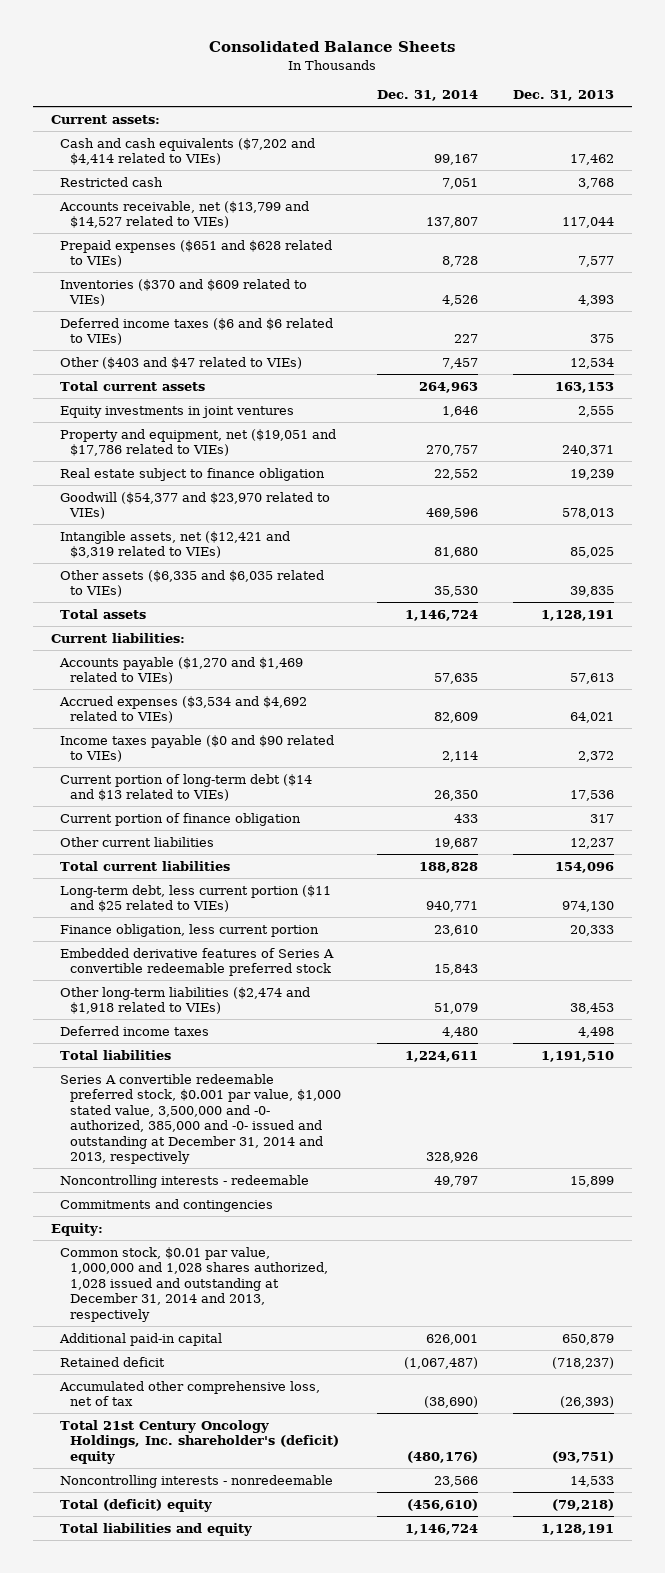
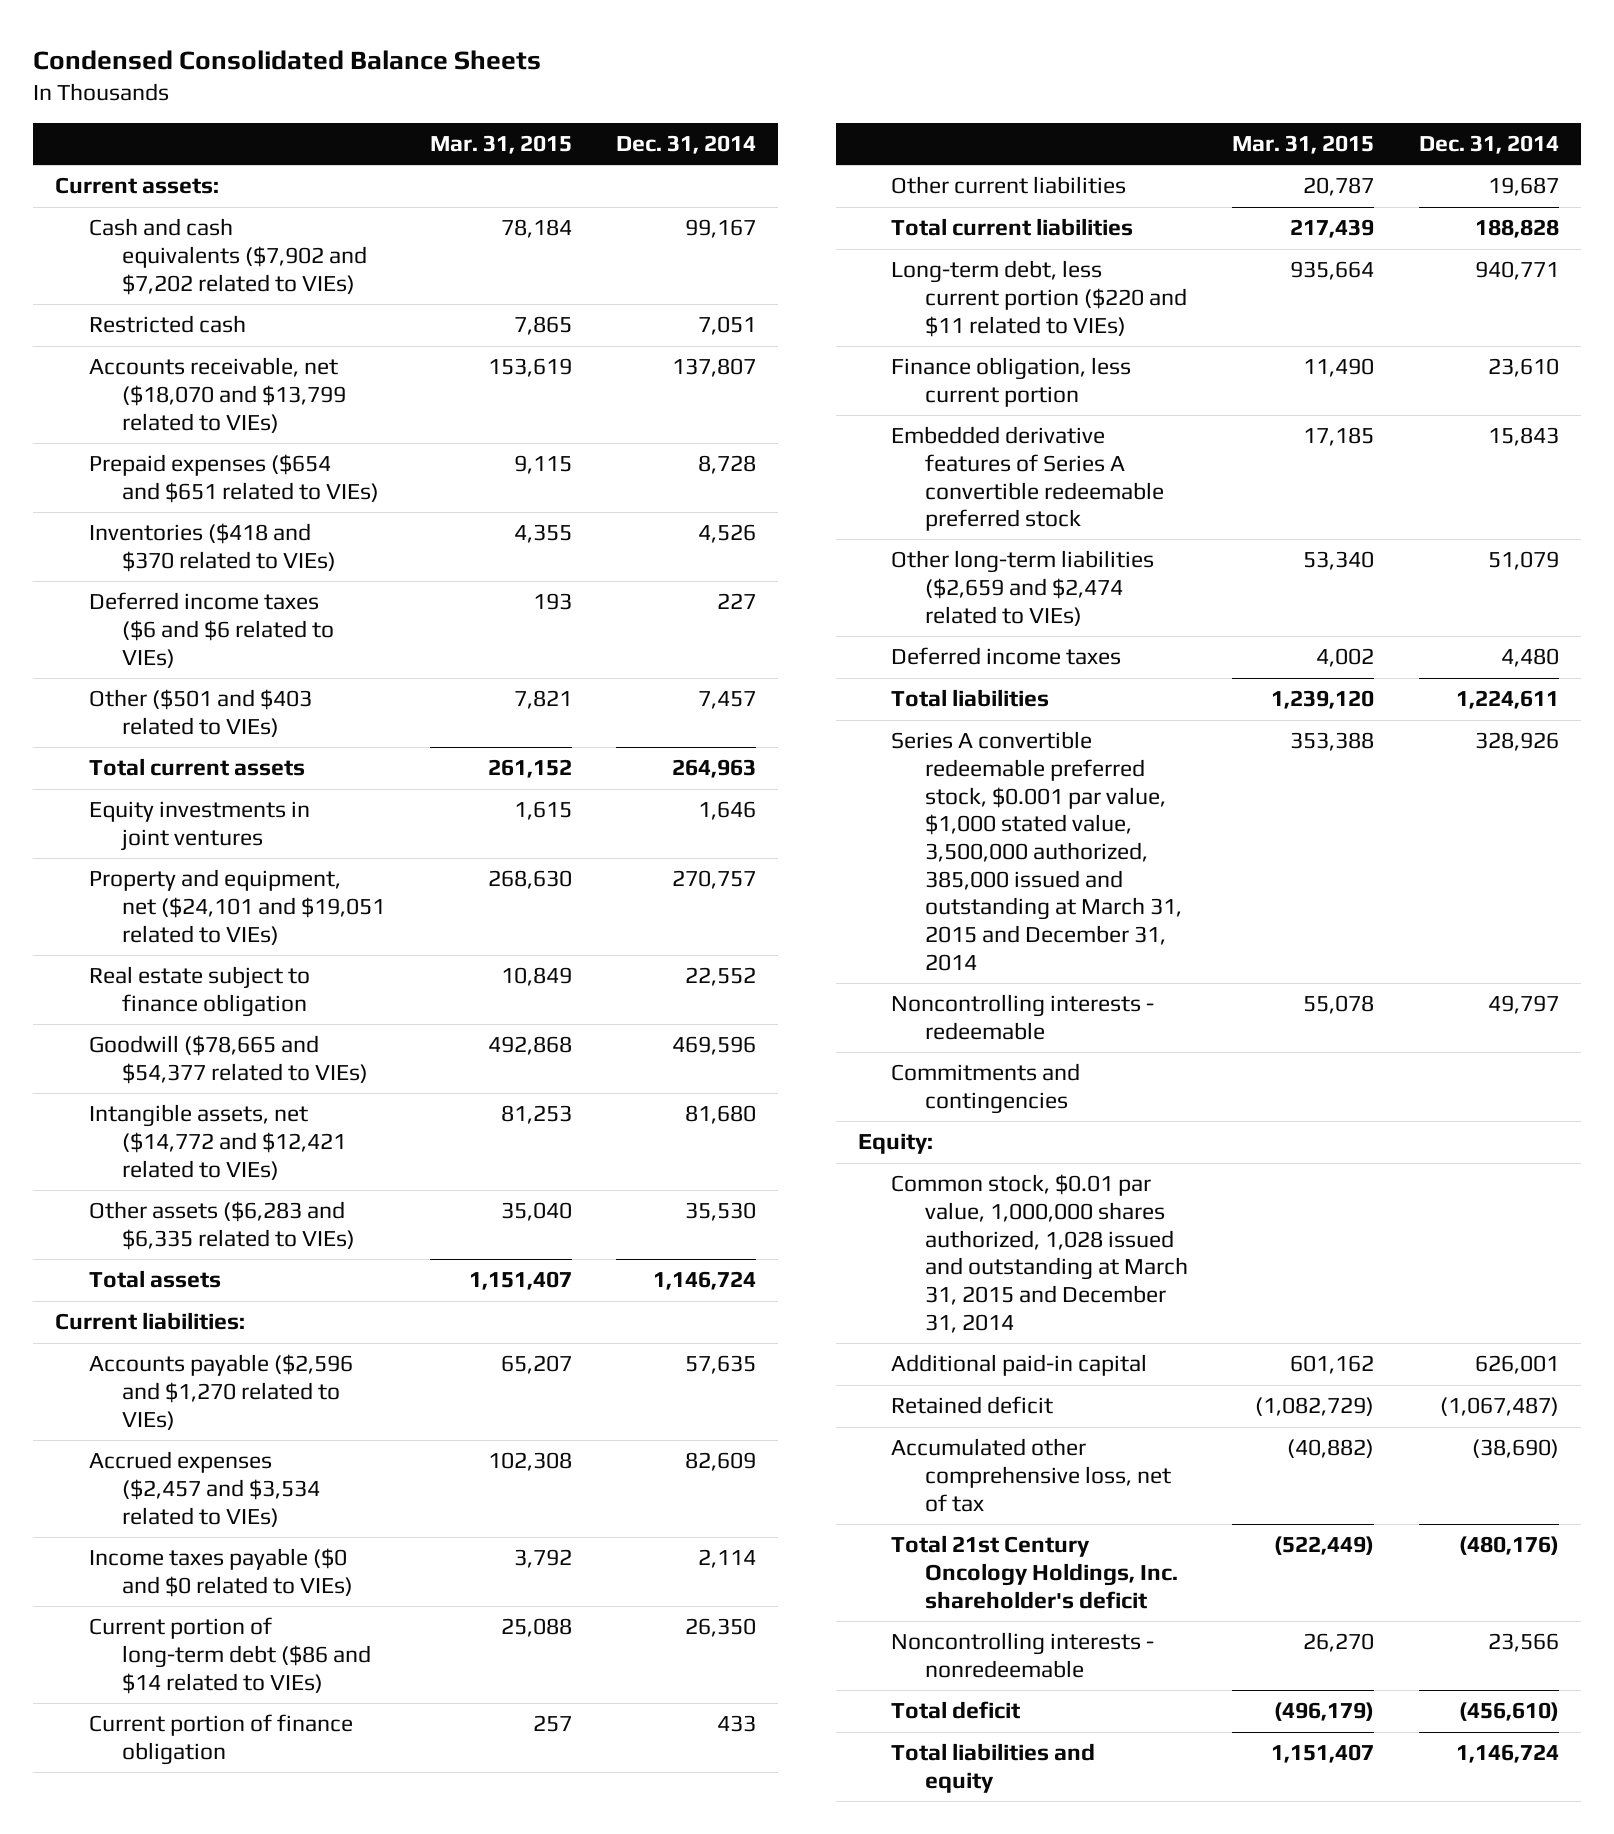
- Consolidated Balance Sheets
+ Condensed Consolidated Balance Sheets
- | Dec. 31, 2014 | Dec. 31, 2013
+ | Mar. 31, 2015 | Dec. 31, 2014
- Cash and cash equivalents ($7,202 and $4,414 related to VIEs) | 99,167 | 17,462
+ Cash and cash equivalents ($7,902 and $7,202 related to VIEs) | 78,184 | 99,167
- Accounts receivable, net ($13,799 and $14,527 related to VIEs) | 137,807 | 117,044
- Prepaid expenses ($651 and $628 related to VIEs) | 8,728 | 7,577
- Inventories ($370 and $609 related to VIEs) | 4,526 | 4,393
+ Accounts receivable, net ($18,070 and $13,799 related to VIEs) | 153,619 | 137,807
+ Prepaid expenses ($654 and $651 related to VIEs) | 9,115 | 8,728
+ Inventories ($418 and $370 related to VIEs) | 4,355 | 4,526
- Other ($403 and $47 related to VIEs) | 7,457 | 12,534
+ Other ($501 and $403 related to VIEs) | 7,821 | 7,457
- Property and equipment, net ($19,051 and $17,786 related to VIEs) | 270,757 | 240,371
+ Property and equipment, net ($24,101 and $19,051 related to VIEs) | 268,630 | 270,757
- Goodwill ($54,377 and $23,970 related to VIEs) | 469,596 | 578,013
- Intangible assets, net ($12,421 and $3,319 related to VIEs) | 81,680 | 85,025
- Other assets ($6,335 and $6,035 related to VIEs) | 35,530 | 39,835
+ Goodwill ($78,665 and $54,377 related to VIEs) | 492,868 | 469,596
+ Intangible assets, net ($14,772 and $12,421 related to VIEs) | 81,253 | 81,680
+ Other assets ($6,283 and $6,335 related to VIEs) | 35,040 | 35,530
- Accounts payable ($1,270 and $1,469 related to VIEs) | 57,635 | 57,613
- Accrued expenses ($3,534 and $4,692 related to VIEs) | 82,609 | 64,021
- Income taxes payable ($0 and $90 related to VIEs) | 2,114 | 2,372
- Current portion of long-term debt ($14 and $13 related to VIEs) | 26,350 | 17,536
+ Accounts payable ($2,596 and $1,270 related to VIEs) | 65,207 | 57,635
+ Accrued expenses ($2,457 and $3,534 related to VIEs) | 102,308 | 82,609
+ Income taxes payable ($0 and $0 related to VIEs) | 3,792 | 2,114
+ Current portion of long-term debt ($86 and $14 related to VIEs) | 25,088 | 26,350
- Long-term debt, less current portion ($11 and $25 related to VIEs) | 940,771 | 974,130
+ Long-term debt, less current portion ($220 and $11 related to VIEs) | 935,664 | 940,771
- Other long-term liabilities ($2,474 and $1,918 related to VIEs) | 51,079 | 38,453
+ Other long-term liabilities ($2,659 and $2,474 related to VIEs) | 53,340 | 51,079
- Series A convertible redeemable preferred stock, $0.001 par value, $1,000 stated value, 3,500,000 and -0- authorized, 385,000 and -0- issued and outstanding at December 31, 2014 and 2013, respectively | 328,926 |
+ Series A convertible redeemable preferred stock, $0.001 par value, $1,000 stated value, 3,500,000 authorized, 385,000 issued and outstanding at March 31, 2015 and December 31, 2014 | 353,388 | 328,926
- Common stock, $0.01 par value, 1,000,000 and 1,028 shares authorized, 1,028 issued and outstanding at December 31, 2014 and 2013, respectively
+ Common stock, $0.01 par value, 1,000,000 shares authorized, 1,028 issued and outstanding at March 31, 2015 and December 31, 2014
- Total 21st Century Oncology Holdings, Inc. shareholder's (deficit) equity | (480,176) | (93,751)
+ Total 21st Century Oncology Holdings, Inc. shareholder's deficit | (522,449) | (480,176)
- Total (deficit) equity | (456,610) | (79,218)
+ Total deficit | (496,179) | (456,610)

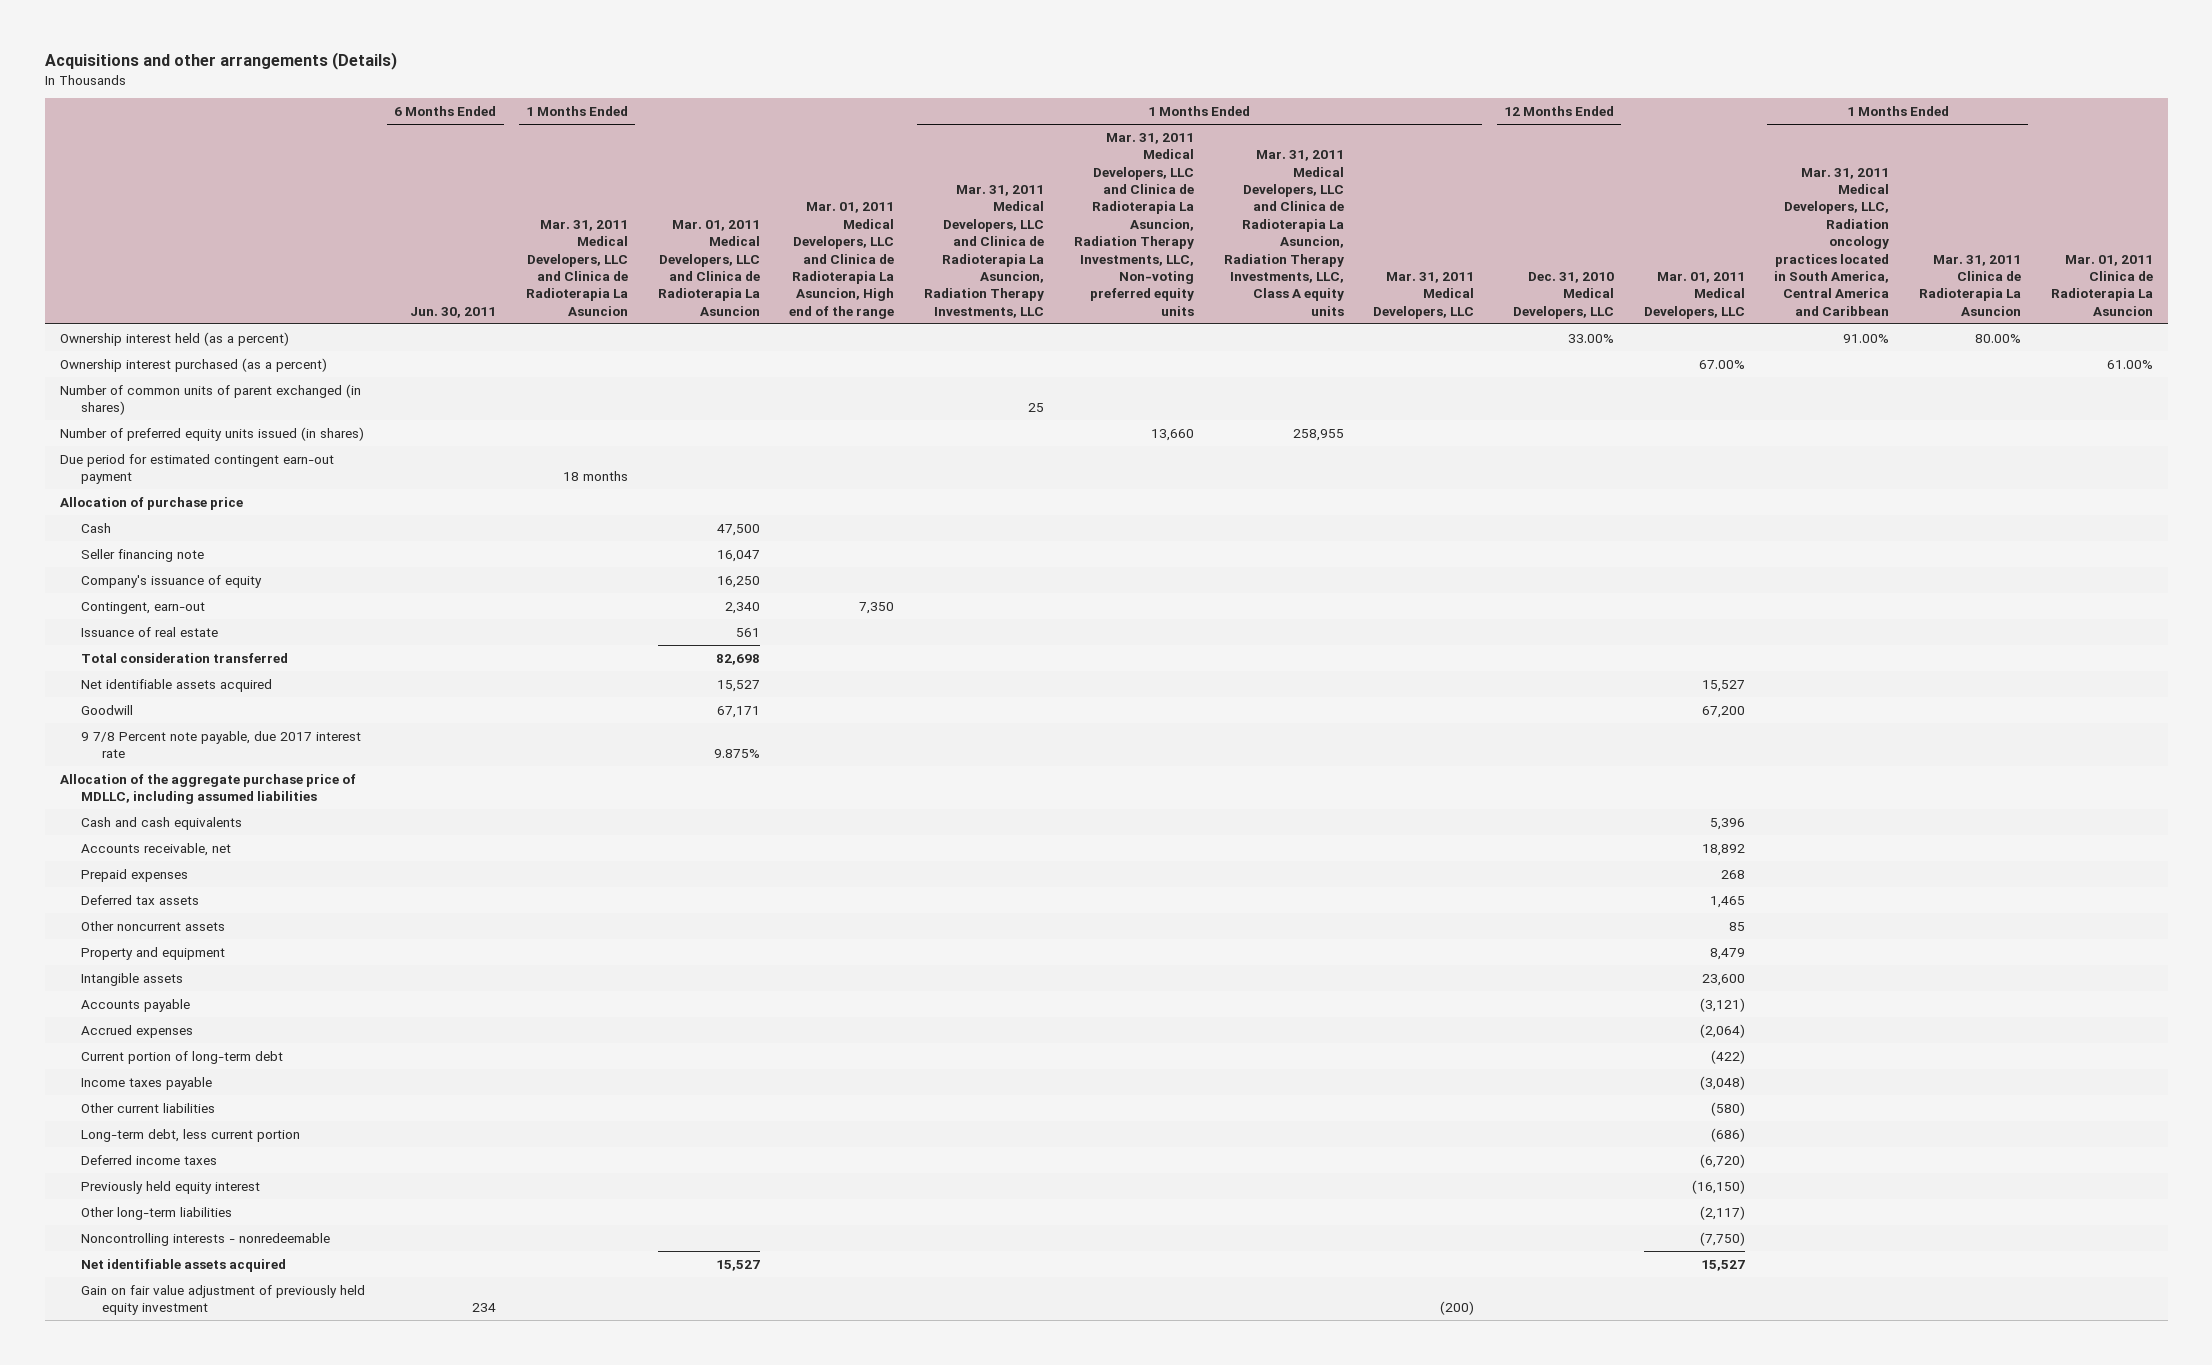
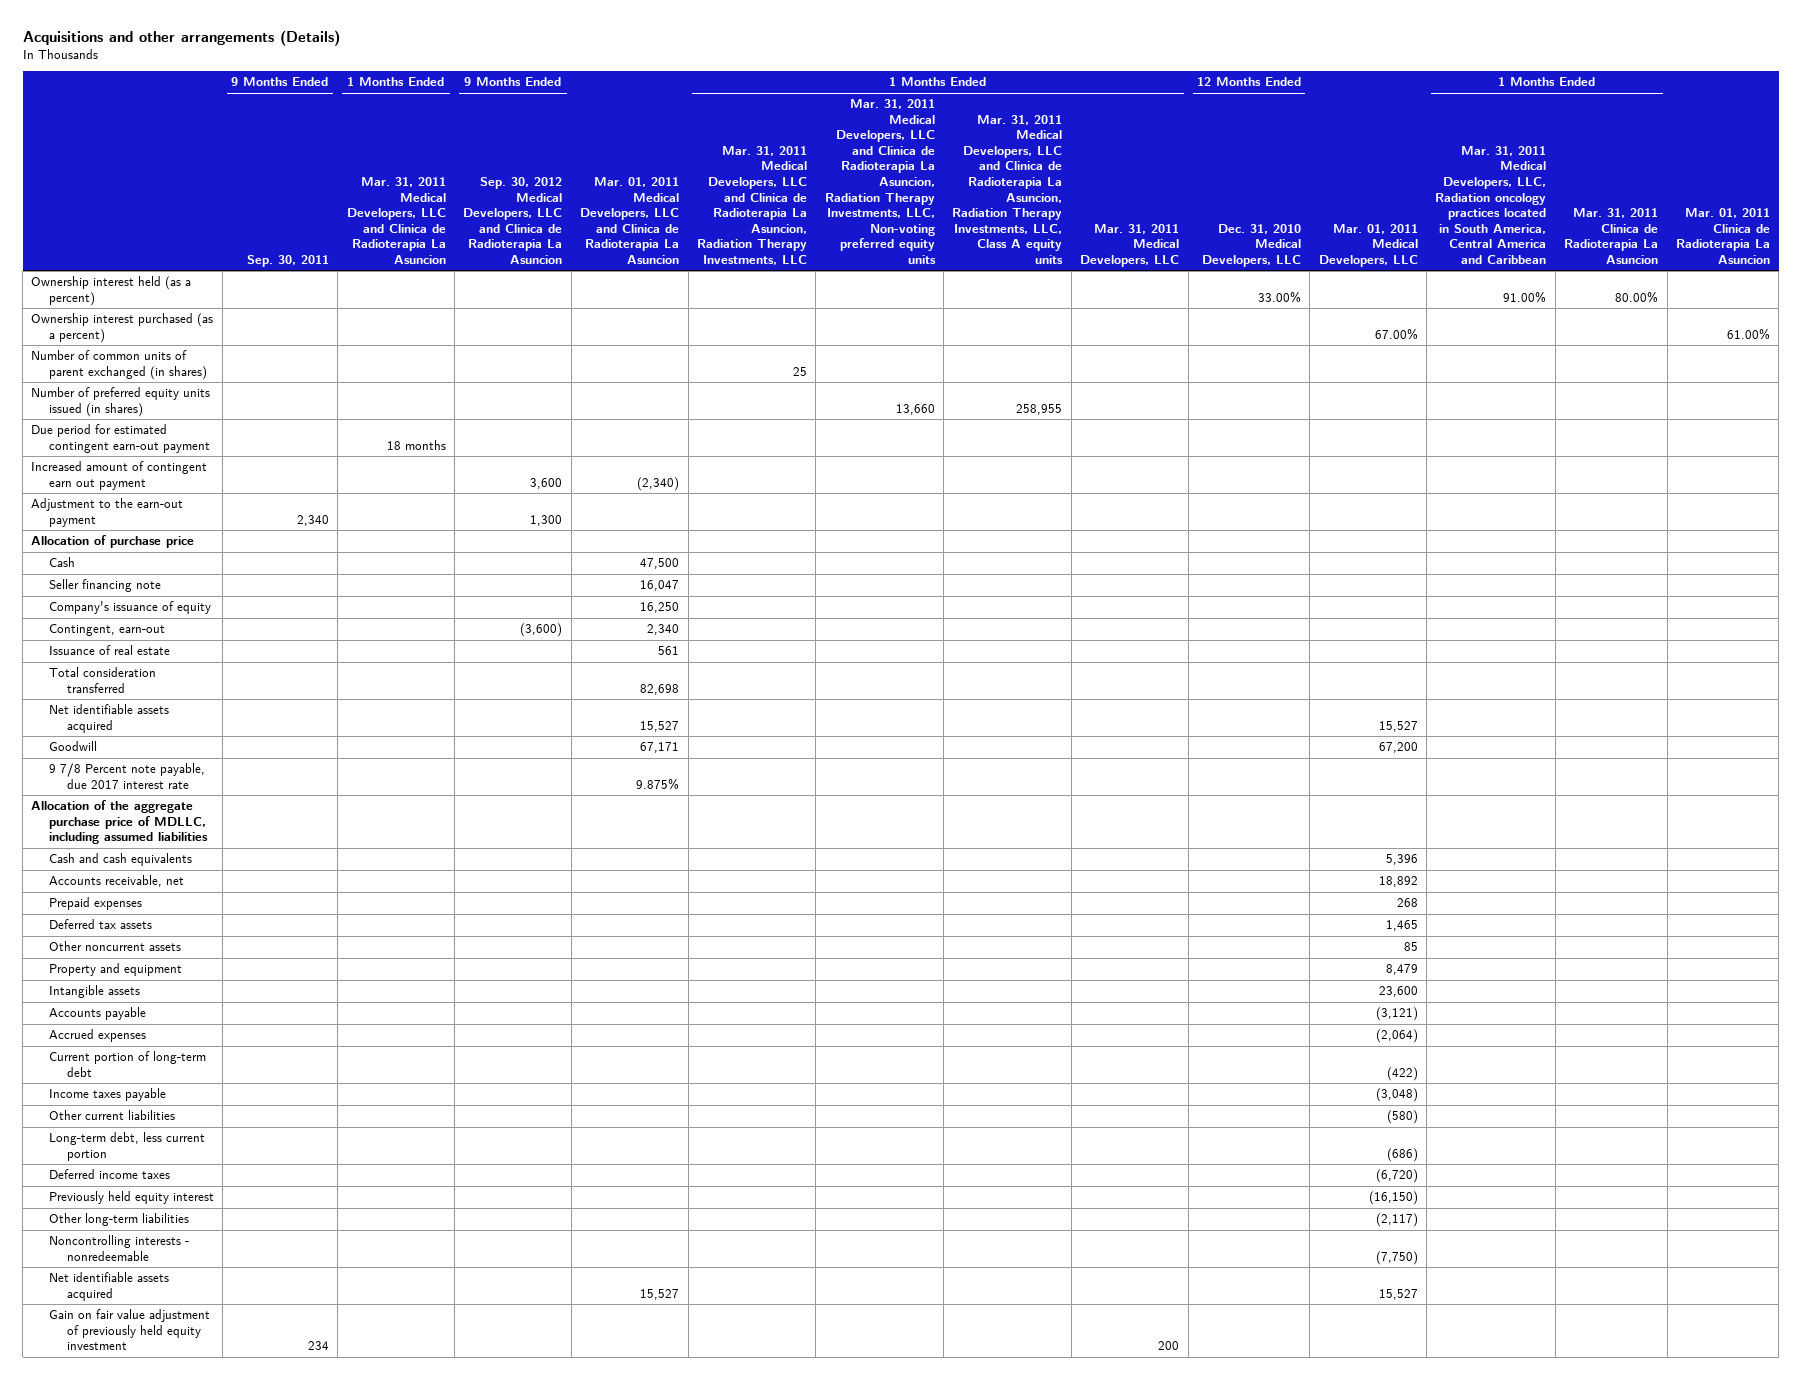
- | 6 Months Ended Jun. 30, 2011 | 1 Months Ended Mar. 31, 2011 Medical Developers, LLC and Clinica de Radioterapia La Asuncion | Mar. 01, 2011 Medical Developers, LLC and Clinica de Radioterapia La Asuncion | Mar. 01, 2011 Medical Developers, LLC and Clinica de Radioterapia La Asuncion, High end of the range | 1 Months Ended Mar. 31, 2011 Medical Developers, LLC and Clinica de Radioterapia La Asuncion, Radiation Therapy Investments, LLC | 1 Months Ended Mar. 31, 2011 Medical Developers, LLC and Clinica de Radioterapia La Asuncion, Radiation Therapy Investments, LLC, Non-voting preferred equity units | 1 Months Ended Mar. 31, 2011 Medical Developers, LLC and Clinica de Radioterapia La Asuncion, Radiation Therapy Investments, LLC, Class A equity units | 1 Months Ended Mar. 31, 2011 Medical Developers, LLC | 12 Months Ended Dec. 31, 2010 Medical Developers, LLC | Mar. 01, 2011 Medical Developers, LLC | 1 Months Ended Mar. 31, 2011 Medical Developers, LLC, Radiation oncology practices located in South America, Central America and Caribbean | 1 Months Ended Mar. 31, 2011 Clinica de Radioterapia La Asuncion | Mar. 01, 2011 Clinica de Radioterapia La Asuncion
+ | 9 Months Ended Sep. 30, 2011 | 1 Months Ended Mar. 31, 2011 Medical Developers, LLC and Clinica de Radioterapia La Asuncion | 9 Months Ended Sep. 30, 2012 Medical Developers, LLC and Clinica de Radioterapia La Asuncion | Mar. 01, 2011 Medical Developers, LLC and Clinica de Radioterapia La Asuncion | 1 Months Ended Mar. 31, 2011 Medical Developers, LLC and Clinica de Radioterapia La Asuncion, Radiation Therapy Investments, LLC | 1 Months Ended Mar. 31, 2011 Medical Developers, LLC and Clinica de Radioterapia La Asuncion, Radiation Therapy Investments, LLC, Non-voting preferred equity units | 1 Months Ended Mar. 31, 2011 Medical Developers, LLC and Clinica de Radioterapia La Asuncion, Radiation Therapy Investments, LLC, Class A equity units | 1 Months Ended Mar. 31, 2011 Medical Developers, LLC | 12 Months Ended Dec. 31, 2010 Medical Developers, LLC | Mar. 01, 2011 Medical Developers, LLC | 1 Months Ended Mar. 31, 2011 Medical Developers, LLC, Radiation oncology practices located in South America, Central America and Caribbean | 1 Months Ended Mar. 31, 2011 Clinica de Radioterapia La Asuncion | Mar. 01, 2011 Clinica de Radioterapia La Asuncion
+ Increased amount of contingent earn out payment | | | 3,600 | (2,340) | | | | | | | | |
+ Adjustment to the earn-out payment | 2,340 | | 1,300 | | | | | | | | | |
- Gain on fair value adjustment of previously held equity investment | 234 | | | | | | | (200) | | | | |
+ Gain on fair value adjustment of previously held equity investment | 234 | | | | | | | 200 | | | | |

